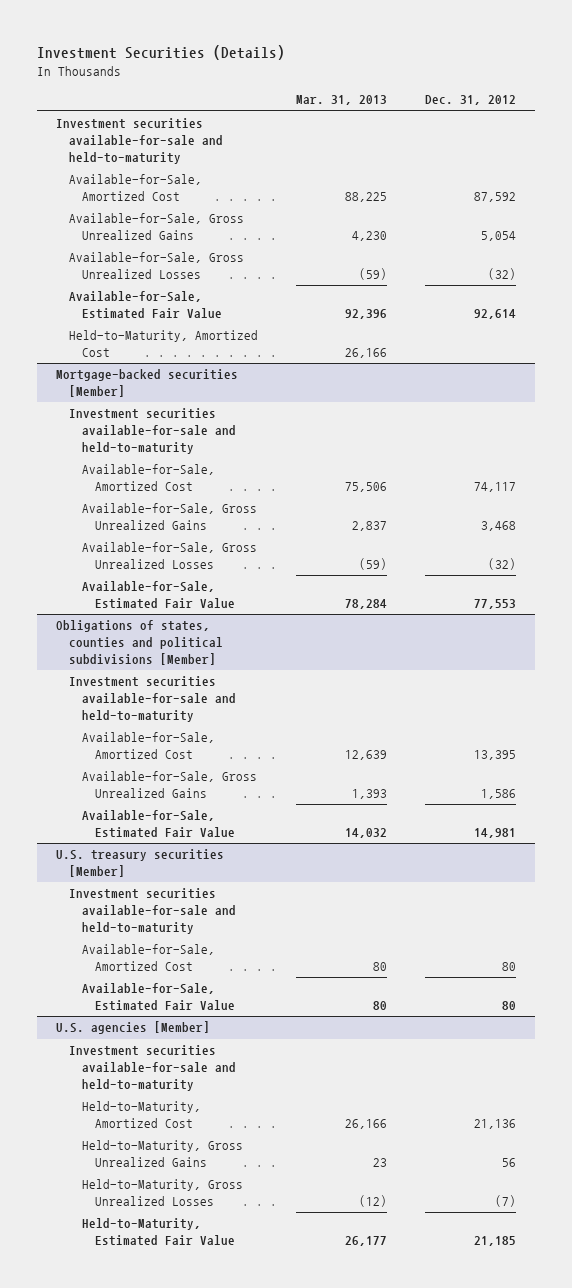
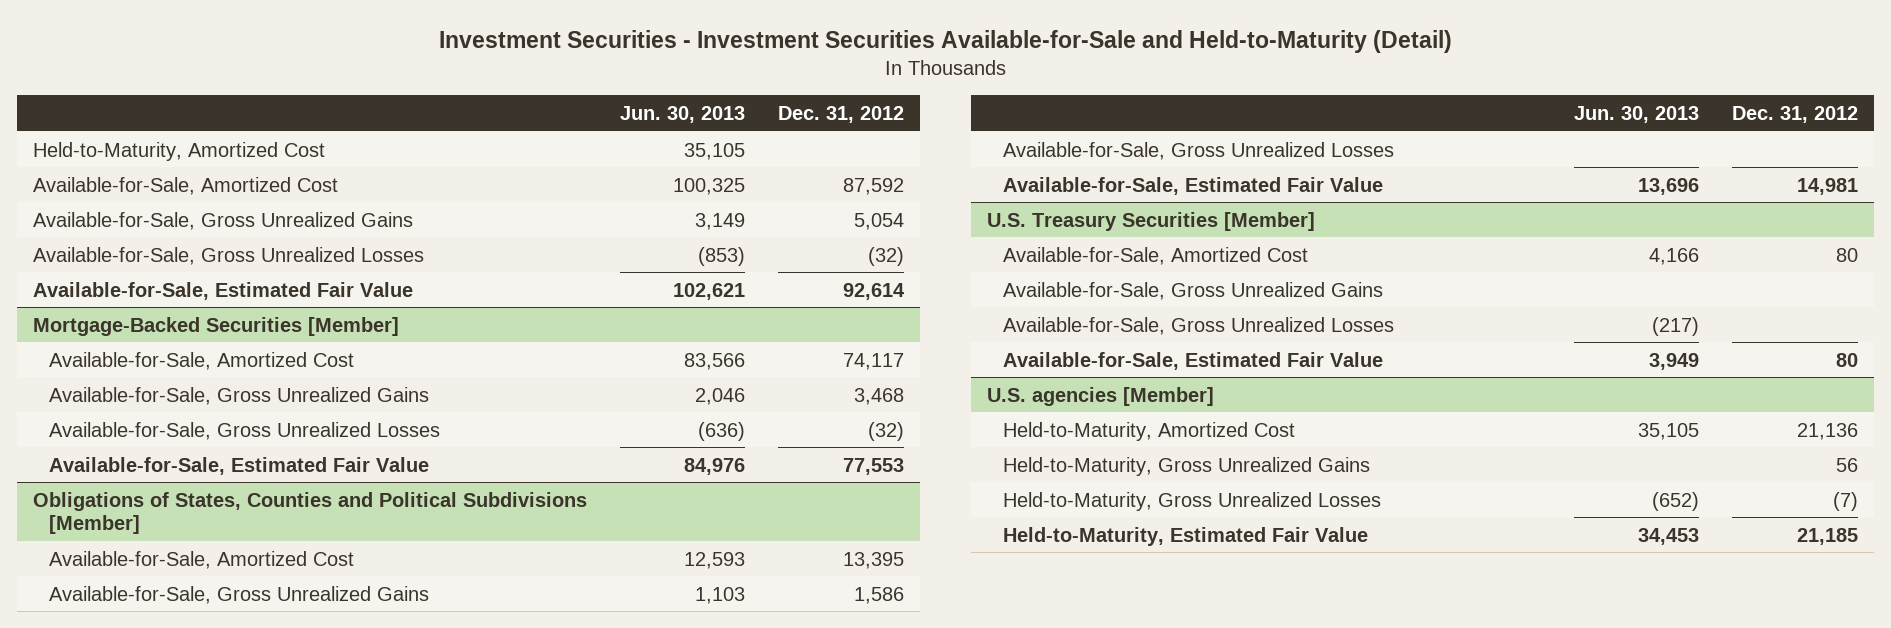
- Investment Securities (Details)
+ Investment Securities - Investment Securities Available-for-Sale and Held-to-Maturity (Detail)
- | Mar. 31, 2013 | Dec. 31, 2012
+ | Jun. 30, 2013 | Dec. 31, 2012
- Investment securities available-for-sale and held-to-maturity
moved up: Held-to-Maturity, Amortized Cost | 35,105 |
- Mortgage-backed securities [Member]
- Investment securities available-for-sale and held-to-maturity
+ Mortgage-Backed Securities [Member]
- Obligations of states, counties and political subdivisions [Member]
- Investment securities available-for-sale and held-to-maturity
+ Obligations of States, Counties and Political Subdivisions [Member]
+ Available-for-Sale, Gross Unrealized Losses
- U.S. treasury securities [Member]
- Investment securities available-for-sale and held-to-maturity
+ U.S. Treasury Securities [Member]
+ Available-for-Sale, Gross Unrealized Gains
+ Available-for-Sale, Gross Unrealized Losses | (217) |
@ U.S. agencies [Member]
- Investment securities available-for-sale and held-to-maturity

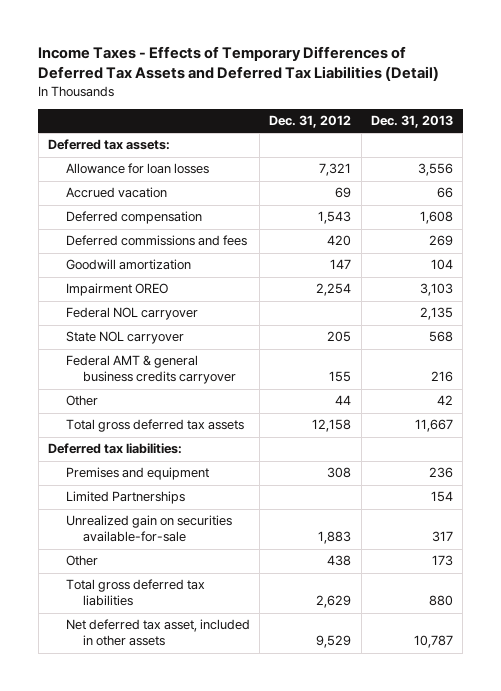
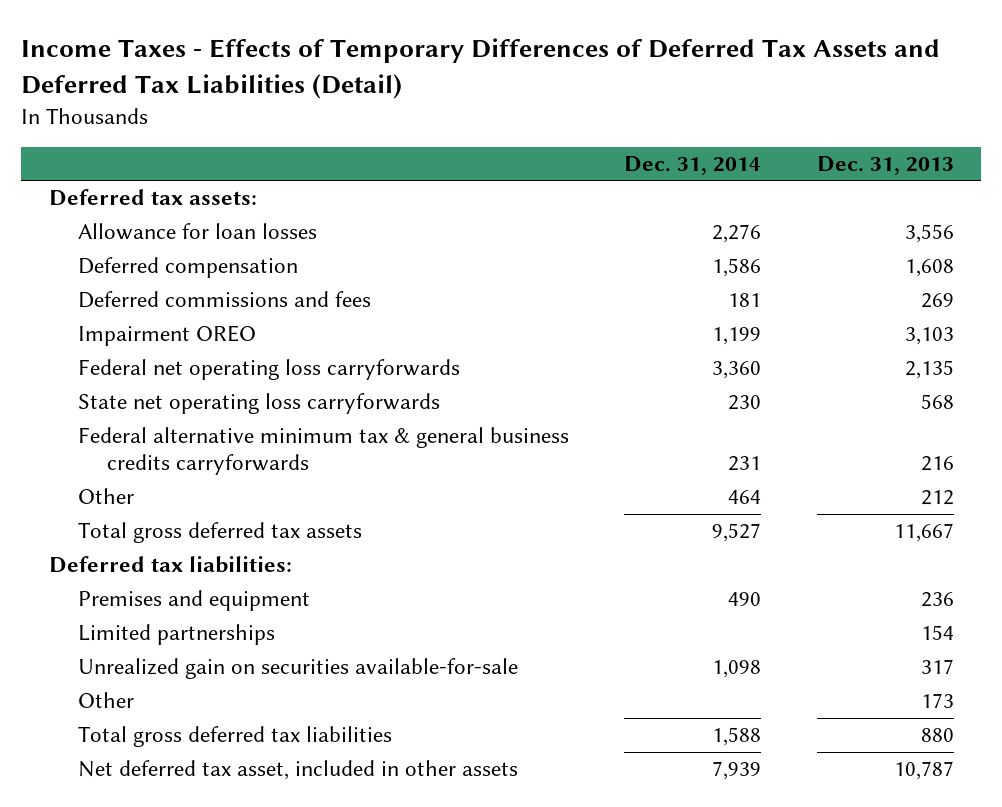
- | Dec. 31, 2012 | Dec. 31, 2013
+ | Dec. 31, 2014 | Dec. 31, 2013
- Accrued vacation | 69 | 66
- Goodwill amortization | 147 | 104
- Federal NOL carryover | | 2,135
- State NOL carryover | 205 | 568
- Federal AMT & general business credits carryover | 155 | 216
- Other | 44 | 42
+ Federal net operating loss carryforwards | 3,360 | 2,135
+ State net operating loss carryforwards | 230 | 568
+ Federal alternative minimum tax & general business credits carryforwards | 231 | 216
+ Other | 464 | 212
- Limited Partnerships | | 154
+ Limited partnerships | | 154

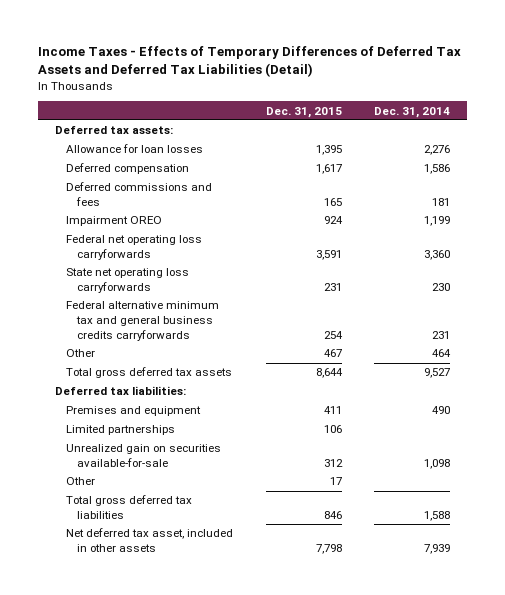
- | Dec. 31, 2014 | Dec. 31, 2013
+ | Dec. 31, 2015 | Dec. 31, 2014
- Federal alternative minimum tax & general business credits carryforwards | 231 | 216
+ Federal alternative minimum tax and general business credits carryforwards | 254 | 231

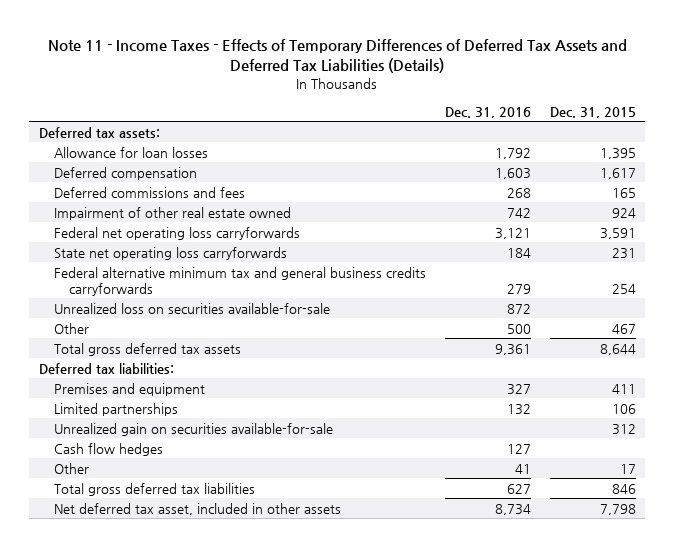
- Income Taxes - Effects of Temporary Differences of Deferred Tax Assets and Deferred Tax Liabilities (Detail)
+ Note 11 - Income Taxes - Effects of Temporary Differences of Deferred Tax Assets and Deferred Tax Liabilities (Details)
- | Dec. 31, 2015 | Dec. 31, 2014
+ | Dec. 31, 2016 | Dec. 31, 2015
- Impairment OREO | 924 | 1,199
+ Impairment of other real estate owned | 742 | 924
+ Unrealized loss on securities available-for-sale | 872 |
+ Cash flow hedges | 127 |

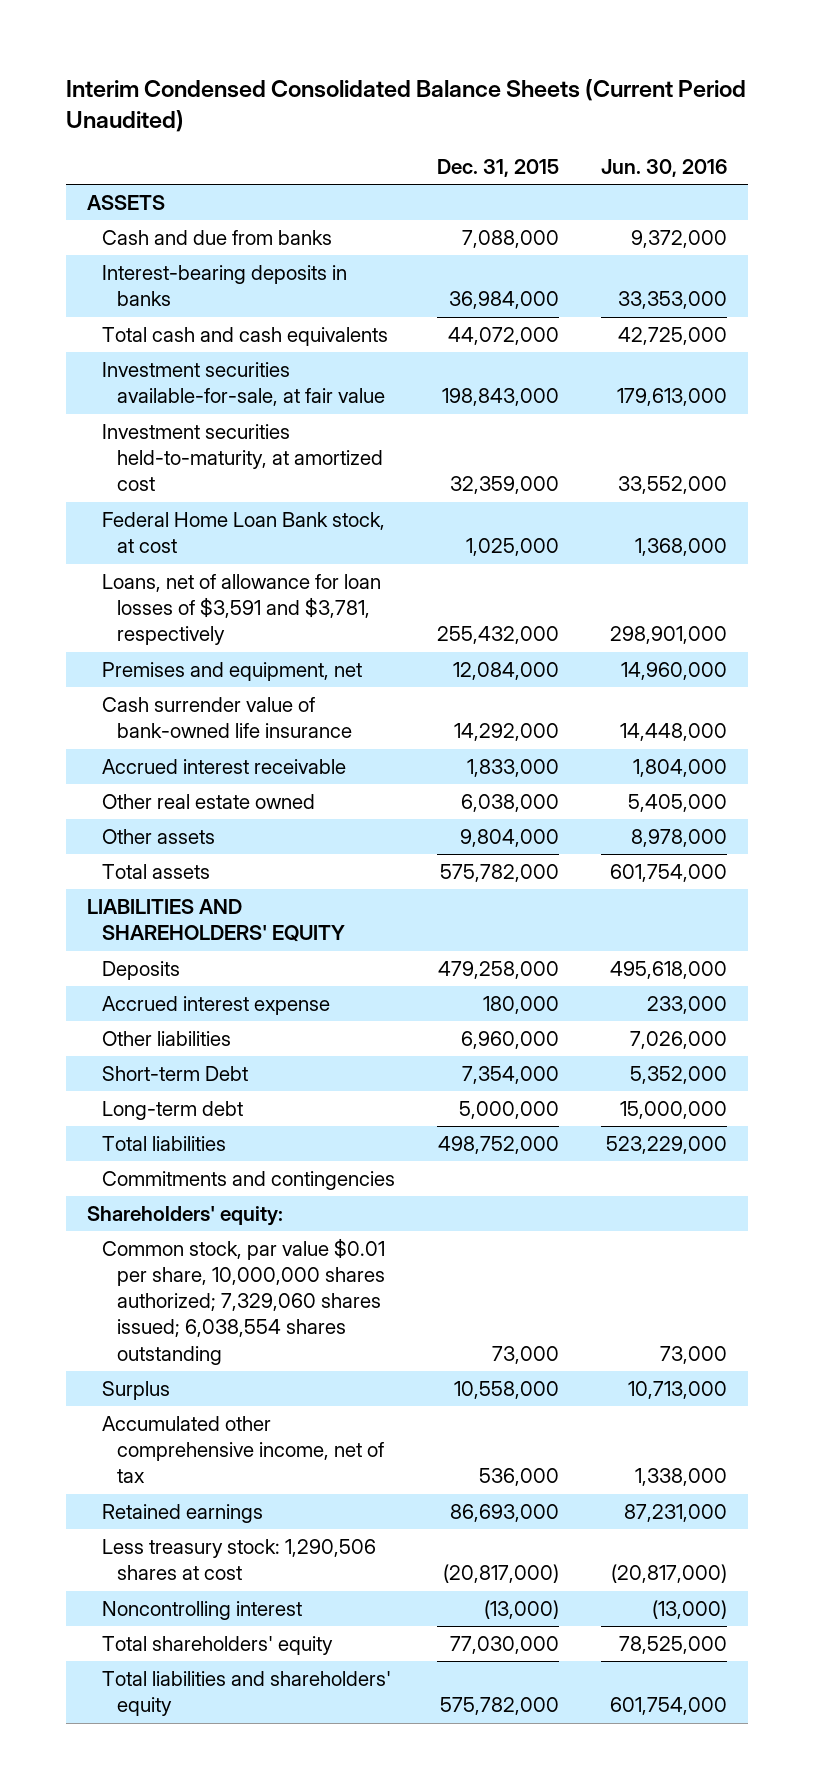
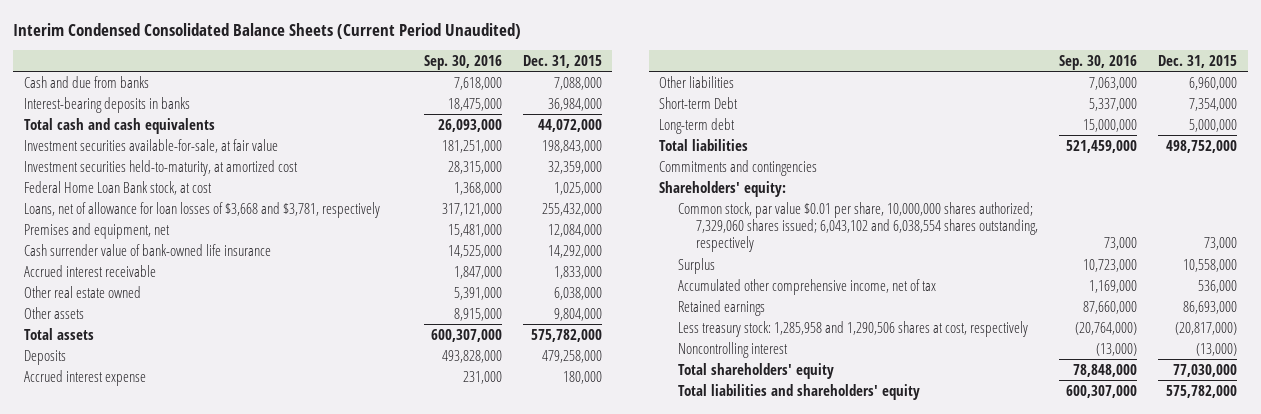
- | Dec. 31, 2015 | Jun. 30, 2016
+ | Sep. 30, 2016 | Dec. 31, 2015
- ASSETS
- Loans, net of allowance for loan losses of $3,591 and $3,781, respectively | 255,432,000 | 298,901,000
+ Loans, net of allowance for loan losses of $3,668 and $3,781, respectively | 317,121,000 | 255,432,000
- LIABILITIES AND SHAREHOLDERS' EQUITY
- Common stock, par value $0.01 per share, 10,000,000 shares authorized; 7,329,060 shares issued; 6,038,554 shares outstanding | 73,000 | 73,000
+ Common stock, par value $0.01 per share, 10,000,000 shares authorized; 7,329,060 shares issued; 6,043,102 and 6,038,554 shares outstanding, respectively | 73,000 | 73,000
- Less treasury stock: 1,290,506 shares at cost | (20,817,000) | (20,817,000)
+ Less treasury stock: 1,285,958 and 1,290,506 shares at cost, respectively | (20,764,000) | (20,817,000)

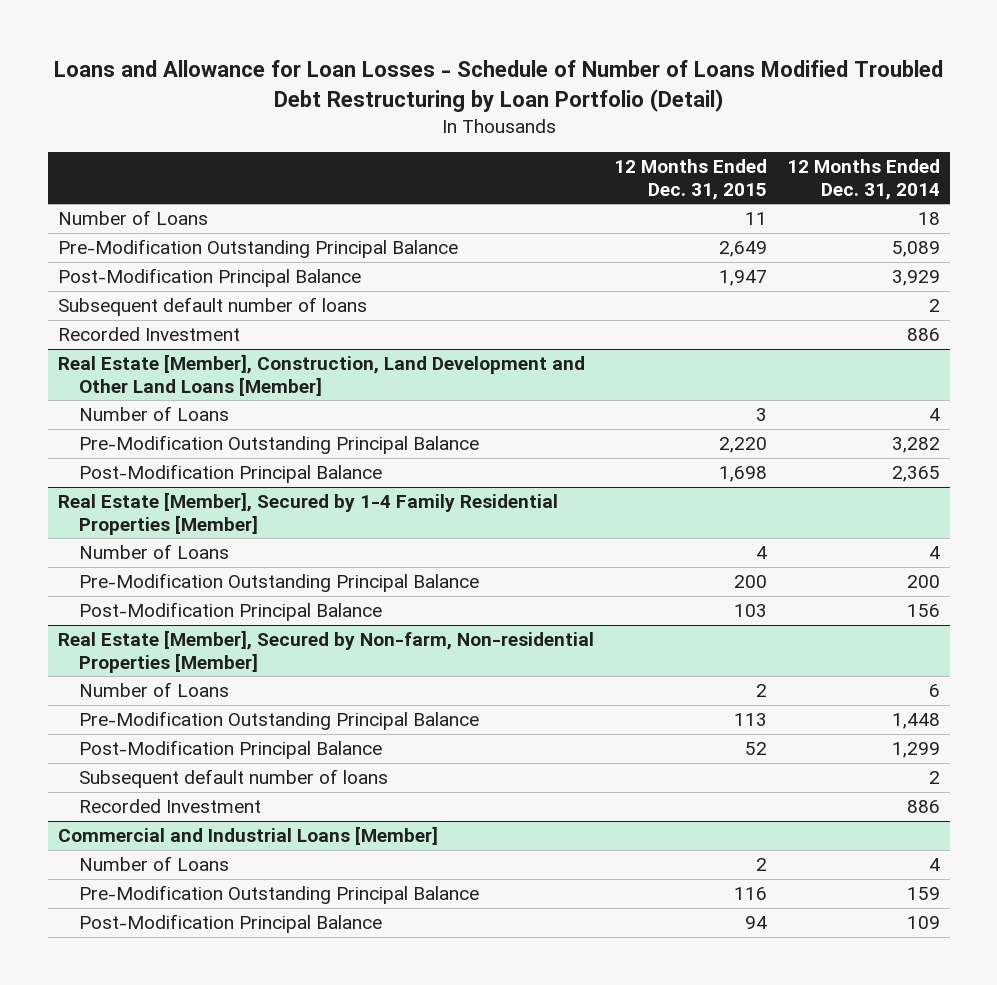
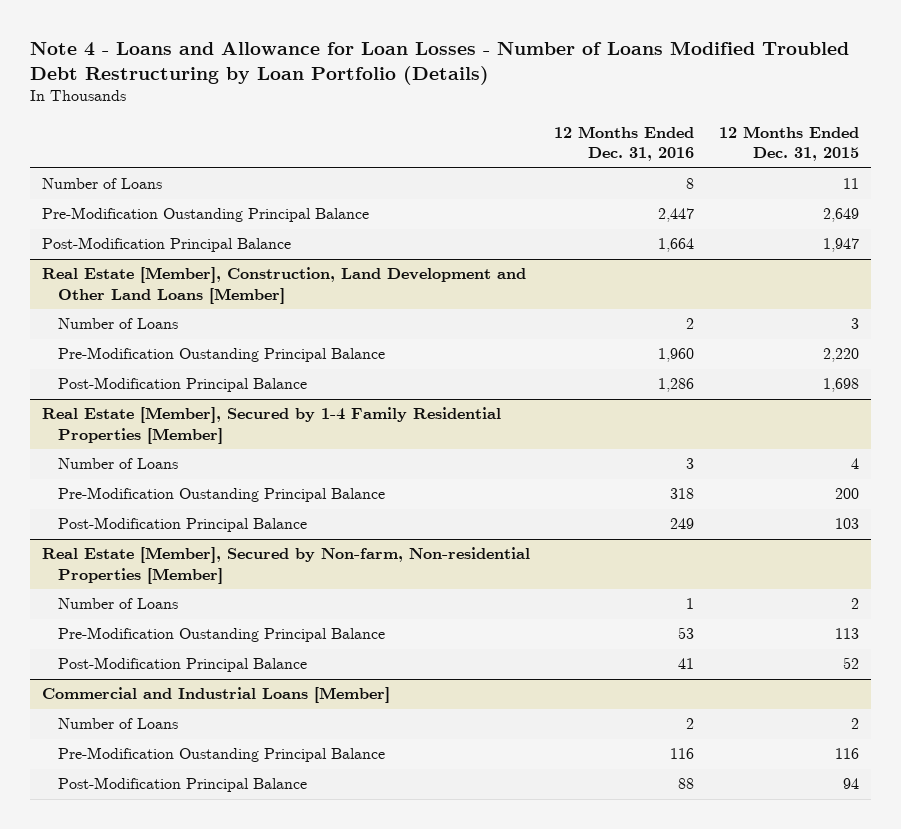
- Loans and Allowance for Loan Losses - Schedule of Number of Loans Modified Troubled Debt Restructuring by Loan Portfolio (Detail)
+ Note 4 - Loans and Allowance for Loan Losses - Number of Loans Modified Troubled Debt Restructuring by Loan Portfolio (Details)
- | 12 Months Ended Dec. 31, 2015 | 12 Months Ended Dec. 31, 2014
+ | 12 Months Ended Dec. 31, 2016 | 12 Months Ended Dec. 31, 2015
- Pre-Modification Outstanding Principal Balance | 2,649 | 5,089
+ Pre-Modification Oustanding Principal Balance | 2,447 | 2,649
- Subsequent default number of loans | | 2
- Recorded Investment | | 886
@ Real Estate [Member], Construction, Land Development and Other Land Loans [Member]
- Pre-Modification Outstanding Principal Balance | 2,220 | 3,282
+ Pre-Modification Oustanding Principal Balance | 1,960 | 2,220
@ Real Estate [Member], Secured by 1-4 Family Residential Properties [Member]
- Pre-Modification Outstanding Principal Balance | 200 | 200
+ Pre-Modification Oustanding Principal Balance | 318 | 200
@ Real Estate [Member], Secured by Non-farm, Non-residential Properties [Member]
- Pre-Modification Outstanding Principal Balance | 113 | 1,448
+ Pre-Modification Oustanding Principal Balance | 53 | 113
- Subsequent default number of loans | | 2
- Recorded Investment | | 886
@ Commercial and Industrial Loans [Member]
- Pre-Modification Outstanding Principal Balance | 116 | 159
+ Pre-Modification Oustanding Principal Balance | 116 | 116

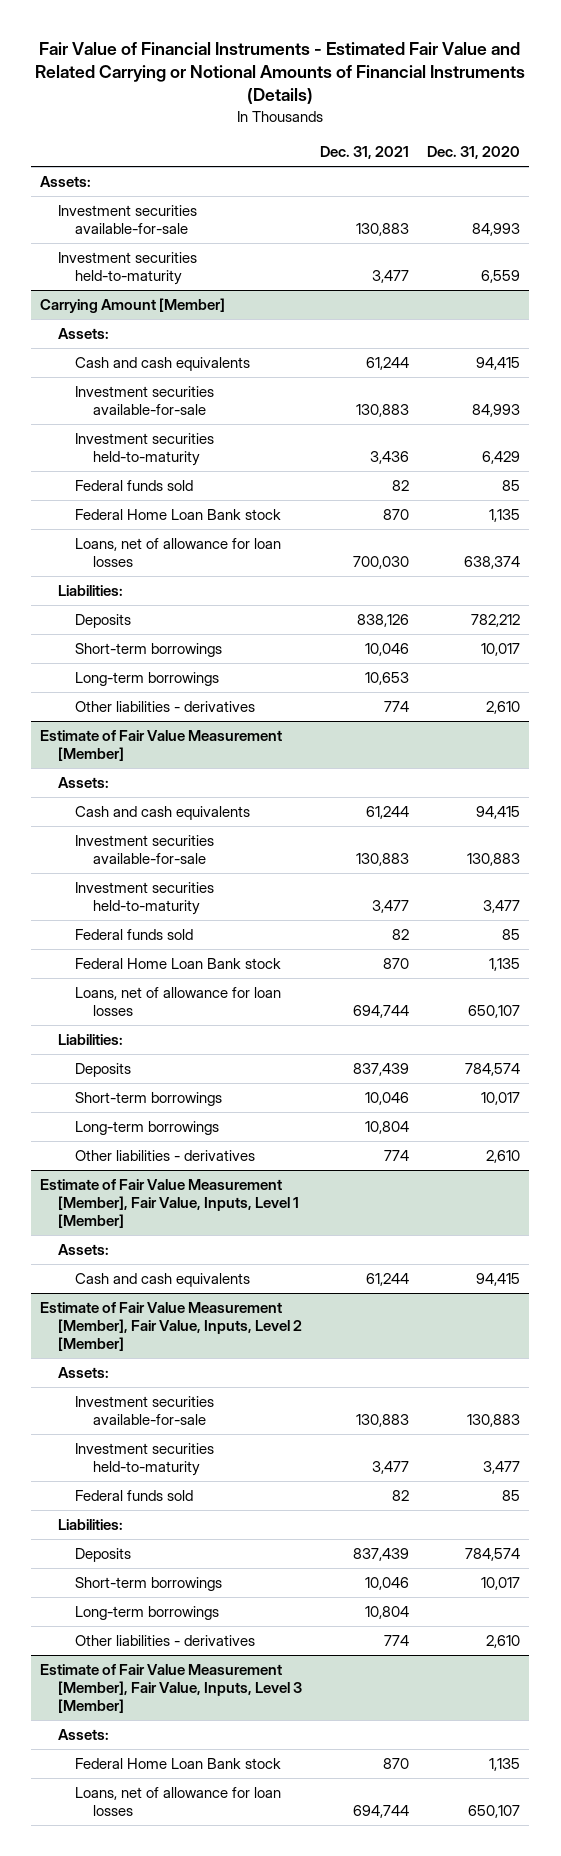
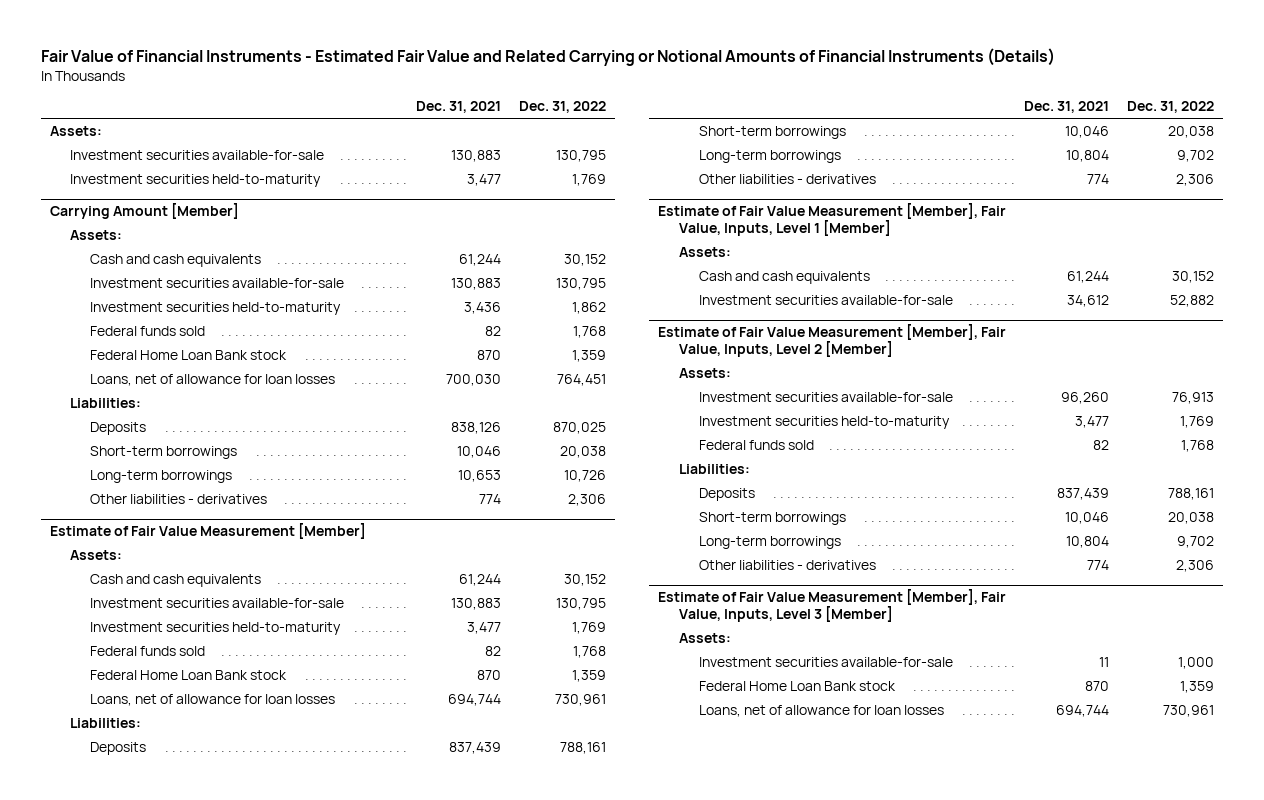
- | Dec. 31, 2021 | Dec. 31, 2020
+ | Dec. 31, 2021 | Dec. 31, 2022
@ Estimate of Fair Value Measurement [Member], Fair Value, Inputs, Level 1 [Member]
+ Investment securities available-for-sale | 34,612 | 52,882
@ Estimate of Fair Value Measurement [Member], Fair Value, Inputs, Level 2 [Member]
- Investment securities available-for-sale | 130,883 | 130,883
+ Investment securities available-for-sale | 96,260 | 76,913
@ Estimate of Fair Value Measurement [Member], Fair Value, Inputs, Level 3 [Member]
+ Investment securities available-for-sale | 11 | 1,000

